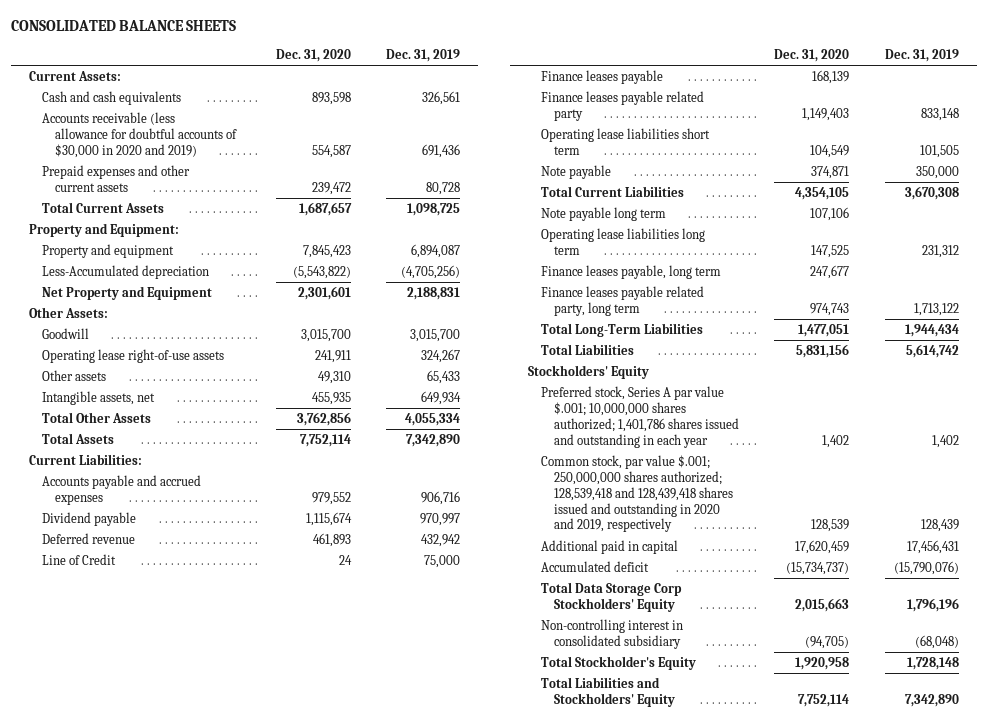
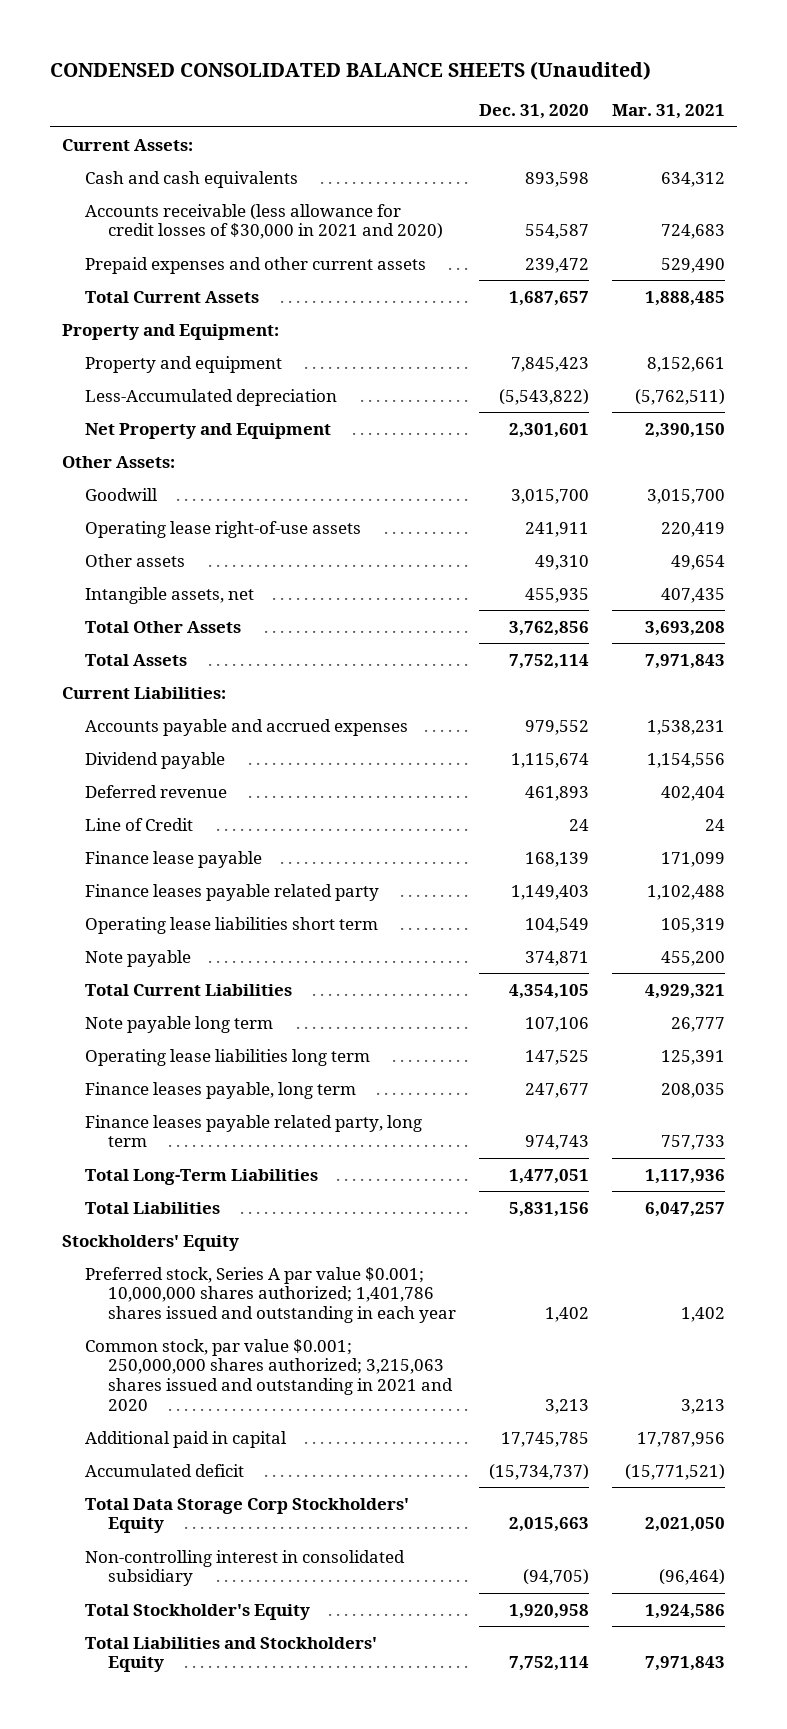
- CONSOLIDATED BALANCE SHEETS
+ CONDENSED CONSOLIDATED BALANCE SHEETS (Unaudited)
- | Dec. 31, 2020 | Dec. 31, 2019
+ | Dec. 31, 2020 | Mar. 31, 2021
- Accounts receivable (less allowance for doubtful accounts of $30,000 in 2020 and 2019) | 554,587 | 691,436
+ Accounts receivable (less allowance for credit losses of $30,000 in 2021 and 2020) | 554,587 | 724,683
- Finance leases payable | 168,139 |
+ Finance lease payable | 168,139 | 171,099
- Preferred stock, Series A par value $.001; 10,000,000 shares authorized; 1,401,786 shares issued and outstanding in each year | 1,402 | 1,402
- Common stock, par value $.001; 250,000,000 shares authorized; 128,539,418 and 128,439,418 shares issued and outstanding in 2020 and 2019, respectively | 128,539 | 128,439
- Additional paid in capital | 17,620,459 | 17,456,431
+ Preferred stock, Series A par value $0.001; 10,000,000 shares authorized; 1,401,786 shares issued and outstanding in each year | 1,402 | 1,402
+ Common stock, par value $0.001; 250,000,000 shares authorized; 3,215,063 shares issued and outstanding in 2021 and 2020 | 3,213 | 3,213
+ Additional paid in capital | 17,745,785 | 17,787,956

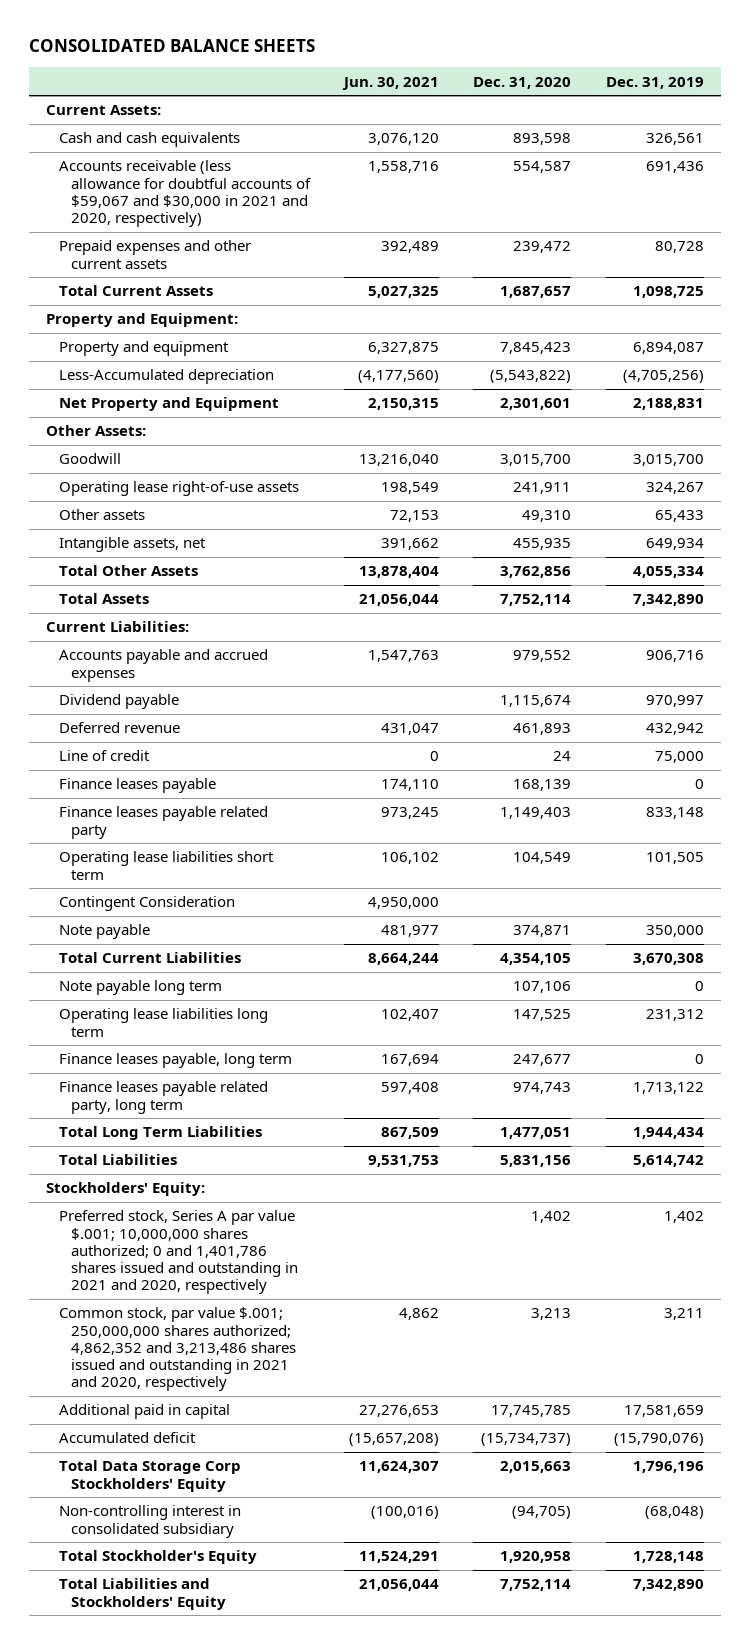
- CONDENSED CONSOLIDATED BALANCE SHEETS (Unaudited)
+ CONSOLIDATED BALANCE SHEETS
- | Dec. 31, 2020 | Mar. 31, 2021
+ | Jun. 30, 2021 | Dec. 31, 2020 | Dec. 31, 2019
- Accounts receivable (less allowance for credit losses of $30,000 in 2021 and 2020) | 554,587 | 724,683
+ Accounts receivable (less allowance for doubtful accounts of $59,067 and $30,000 in 2021 and 2020, respectively) | 1,558,716 | 554,587 | 691,436
- Line of Credit | 24 | 24
- Finance lease payable | 168,139 | 171,099
+ Line of credit | 0 | 24 | 75,000
+ Finance leases payable | 174,110 | 168,139 | 0
+ Contingent Consideration | 4,950,000 | |
- Total Long-Term Liabilities | 1,477,051 | 1,117,936
+ Total Long Term Liabilities | 867,509 | 1,477,051 | 1,944,434
- Stockholders' Equity
- Preferred stock, Series A par value $0.001; 10,000,000 shares authorized; 1,401,786 shares issued and outstanding in each year | 1,402 | 1,402
- Common stock, par value $0.001; 250,000,000 shares authorized; 3,215,063 shares issued and outstanding in 2021 and 2020 | 3,213 | 3,213
+ Stockholders' Equity:
+ Preferred stock, Series A par value $.001; 10,000,000 shares authorized; 0 and 1,401,786 shares issued and outstanding in 2021 and 2020, respectively | | 1,402 | 1,402
+ Common stock, par value $.001; 250,000,000 shares authorized; 4,862,352 and 3,213,486 shares issued and outstanding in 2021 and 2020, respectively | 4,862 | 3,213 | 3,211

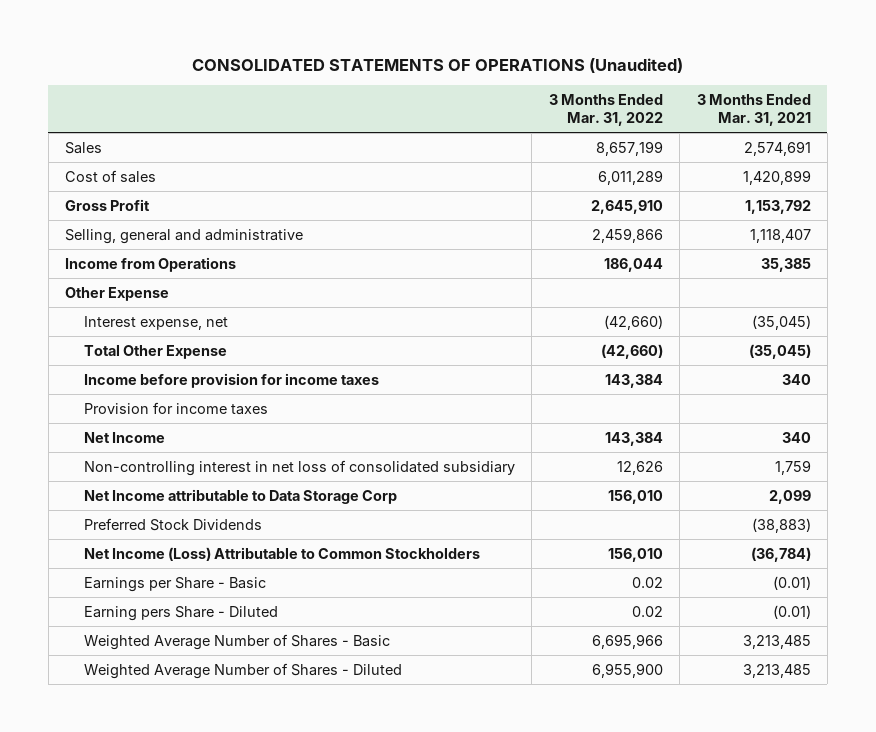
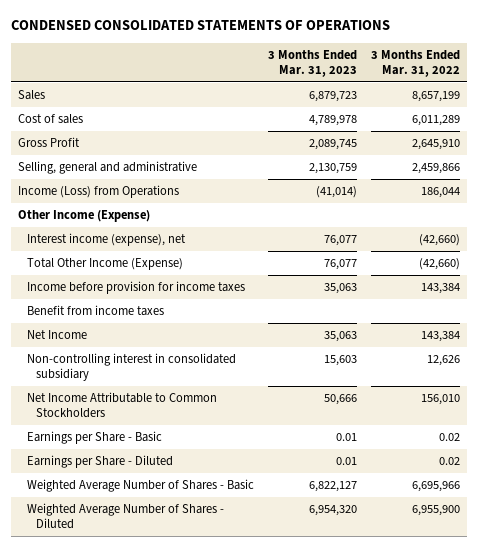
- CONSOLIDATED STATEMENTS OF OPERATIONS (Unaudited)
+ CONDENSED CONSOLIDATED STATEMENTS OF OPERATIONS
- | 3 Months Ended Mar. 31, 2022 | 3 Months Ended Mar. 31, 2021
+ | 3 Months Ended Mar. 31, 2023 | 3 Months Ended Mar. 31, 2022
- Income from Operations | 186,044 | 35,385
- Other Expense
- Interest expense, net | (42,660) | (35,045)
- Total Other Expense | (42,660) | (35,045)
+ Income (Loss) from Operations | (41,014) | 186,044
+ Other Income (Expense)
+ Interest income (expense), net | 76,077 | (42,660)
+ Total Other Income (Expense) | 76,077 | (42,660)
- Provision for income taxes
+ Benefit from income taxes
- Non-controlling interest in net loss of consolidated subsidiary | 12,626 | 1,759
- Net Income attributable to Data Storage Corp | 156,010 | 2,099
- Preferred Stock Dividends | | (38,883)
- Net Income (Loss) Attributable to Common Stockholders | 156,010 | (36,784)
+ Non-controlling interest in consolidated subsidiary | 15,603 | 12,626
+ Net Income Attributable to Common Stockholders | 50,666 | 156,010
- Earning pers Share - Diluted | 0.02 | (0.01)
+ Earnings per Share - Diluted | 0.01 | 0.02

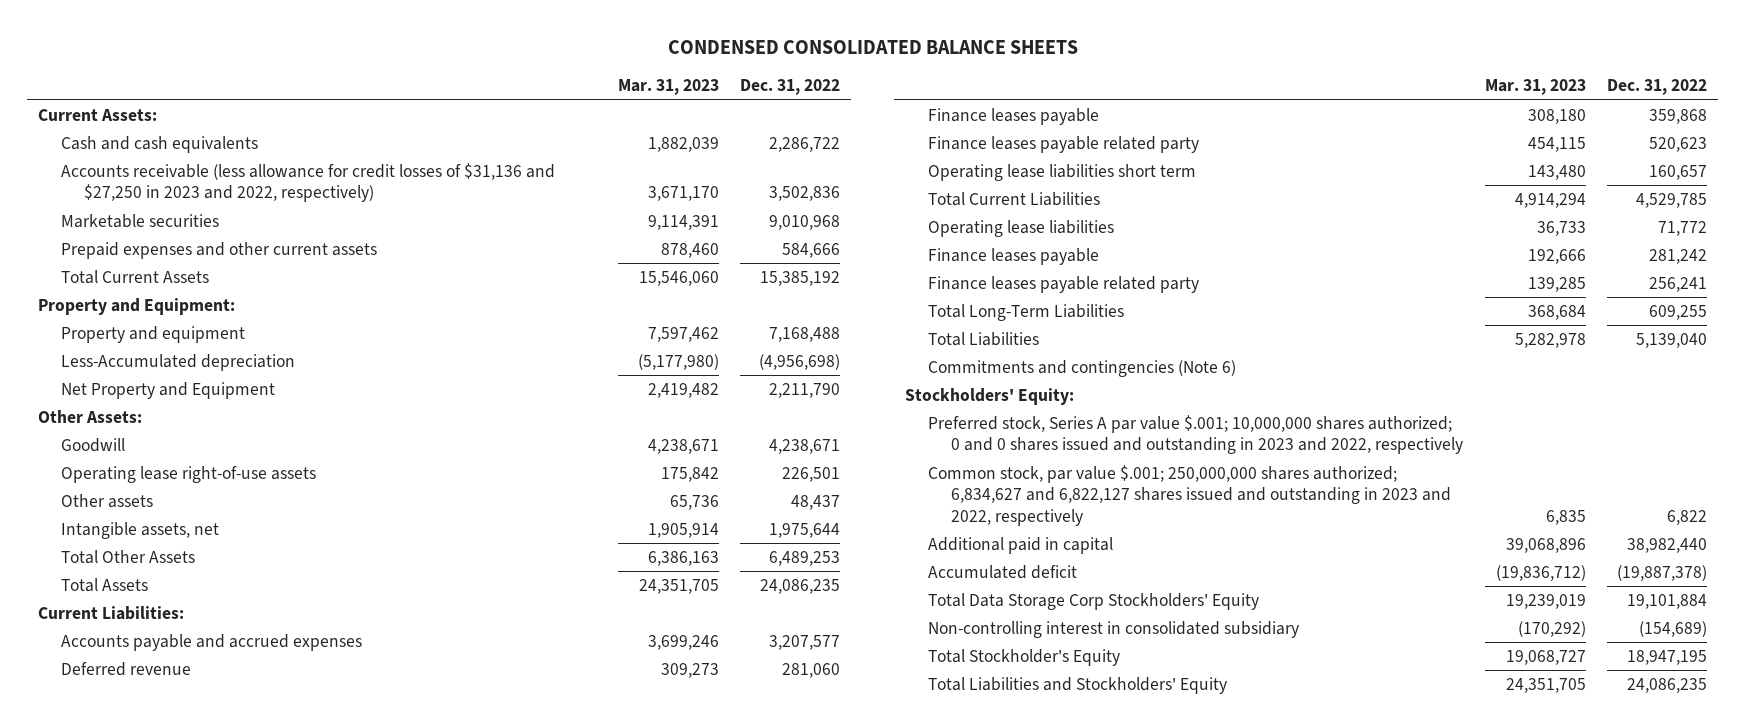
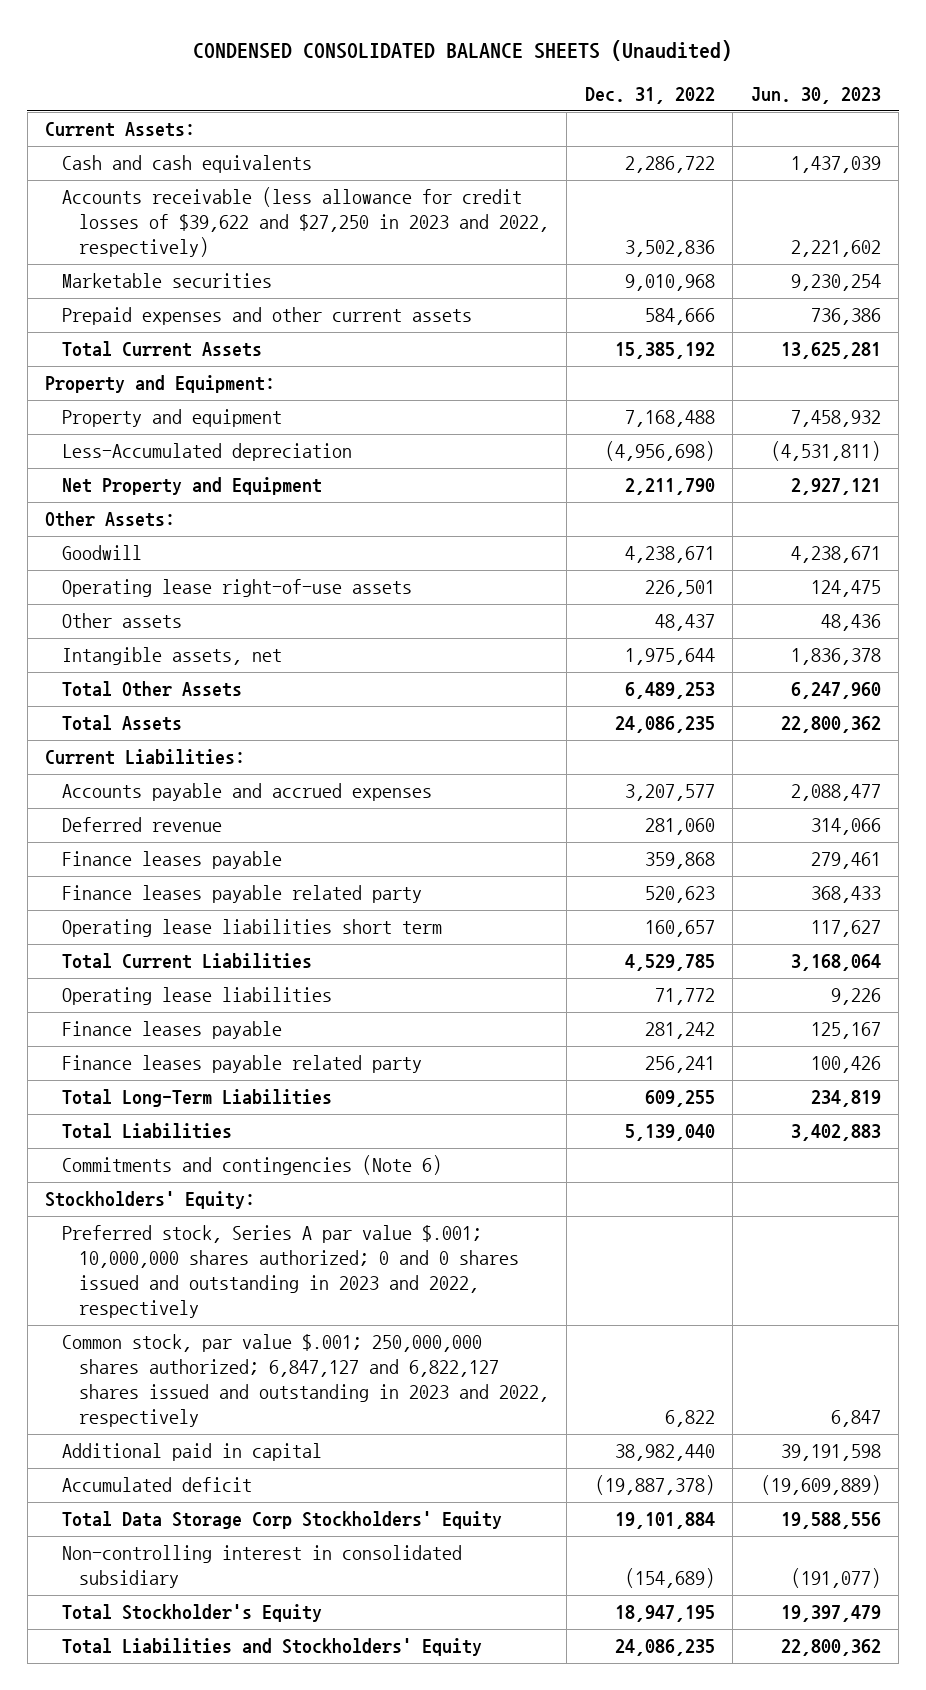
- CONDENSED CONSOLIDATED BALANCE SHEETS
+ CONDENSED CONSOLIDATED BALANCE SHEETS (Unaudited)
- | Mar. 31, 2023 | Dec. 31, 2022
+ | Dec. 31, 2022 | Jun. 30, 2023
- Accounts receivable (less allowance for credit losses of $31,136 and $27,250 in 2023 and 2022, respectively) | 3,671,170 | 3,502,836
+ Accounts receivable (less allowance for credit losses of $39,622 and $27,250 in 2023 and 2022, respectively) | 3,502,836 | 2,221,602
- Common stock, par value $.001; 250,000,000 shares authorized; 6,834,627 and 6,822,127 shares issued and outstanding in 2023 and 2022, respectively | 6,835 | 6,822
+ Common stock, par value $.001; 250,000,000 shares authorized; 6,847,127 and 6,822,127 shares issued and outstanding in 2023 and 2022, respectively | 6,822 | 6,847

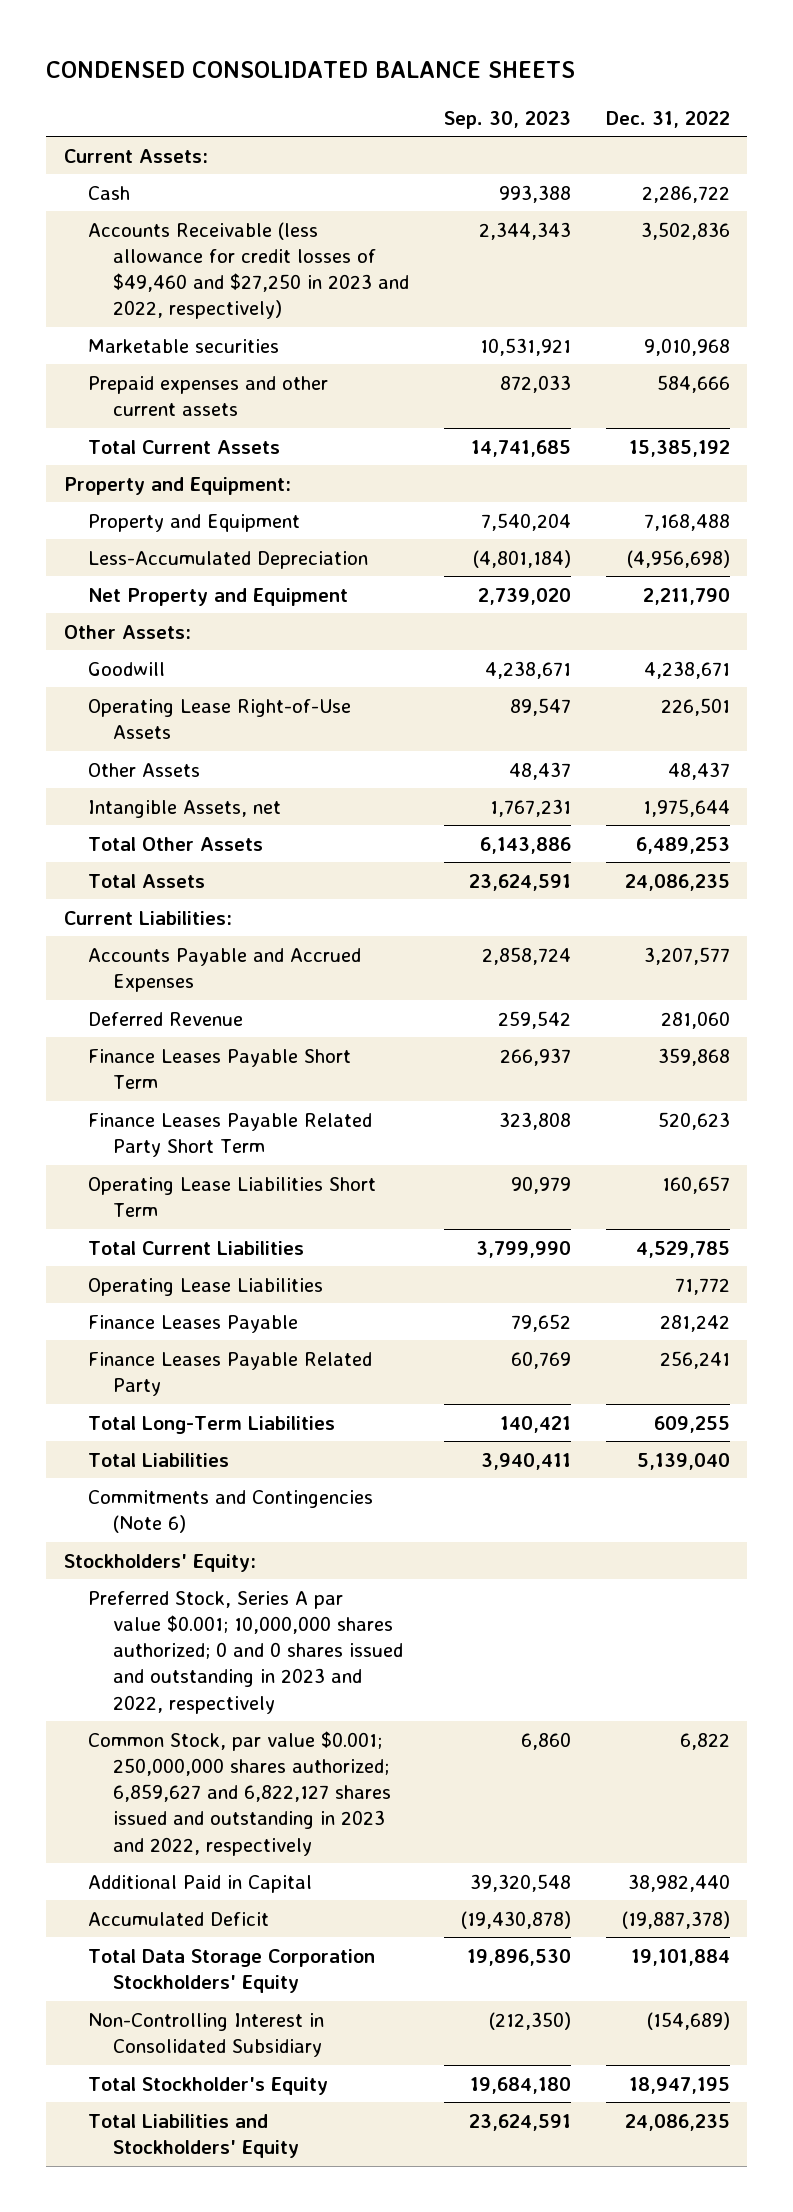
- CONDENSED CONSOLIDATED BALANCE SHEETS (Unaudited)
+ CONDENSED CONSOLIDATED BALANCE SHEETS
- | Dec. 31, 2022 | Jun. 30, 2023
+ | Sep. 30, 2023 | Dec. 31, 2022
- Cash and cash equivalents | 2,286,722 | 1,437,039
- Accounts receivable (less allowance for credit losses of $39,622 and $27,250 in 2023 and 2022, respectively) | 3,502,836 | 2,221,602
+ Cash | 993,388 | 2,286,722
+ Accounts Receivable (less allowance for credit losses of $49,460 and $27,250 in 2023 and 2022, respectively) | 2,344,343 | 3,502,836
- Property and equipment | 7,168,488 | 7,458,932
- Less-Accumulated depreciation | (4,956,698) | (4,531,811)
+ Property and Equipment | 7,540,204 | 7,168,488
+ Less-Accumulated Depreciation | (4,801,184) | (4,956,698)
- Operating lease right-of-use assets | 226,501 | 124,475
- Other assets | 48,437 | 48,436
- Intangible assets, net | 1,975,644 | 1,836,378
+ Operating Lease Right-of-Use Assets | 89,547 | 226,501
+ Other Assets | 48,437 | 48,437
+ Intangible Assets, net | 1,767,231 | 1,975,644
- Accounts payable and accrued expenses | 3,207,577 | 2,088,477
- Deferred revenue | 281,060 | 314,066
- Finance leases payable | 359,868 | 279,461
- Finance leases payable related party | 520,623 | 368,433
- Operating lease liabilities short term | 160,657 | 117,627
+ Accounts Payable and Accrued Expenses | 2,858,724 | 3,207,577
+ Deferred Revenue | 259,542 | 281,060
+ Finance Leases Payable Short Term | 266,937 | 359,868
+ Finance Leases Payable Related Party Short Term | 323,808 | 520,623
+ Operating Lease Liabilities Short Term | 90,979 | 160,657
- Operating lease liabilities | 71,772 | 9,226
- Finance leases payable | 281,242 | 125,167
- Finance leases payable related party | 256,241 | 100,426
+ Operating Lease Liabilities | | 71,772
+ Finance Leases Payable | 79,652 | 281,242
+ Finance Leases Payable Related Party | 60,769 | 256,241
- Commitments and contingencies (Note 6)
+ Commitments and Contingencies (Note 6)
- Preferred stock, Series A par value $.001; 10,000,000 shares authorized; 0 and 0 shares issued and outstanding in 2023 and 2022, respectively
- Common stock, par value $.001; 250,000,000 shares authorized; 6,847,127 and 6,822,127 shares issued and outstanding in 2023 and 2022, respectively | 6,822 | 6,847
- Additional paid in capital | 38,982,440 | 39,191,598
- Accumulated deficit | (19,887,378) | (19,609,889)
- Total Data Storage Corp Stockholders' Equity | 19,101,884 | 19,588,556
- Non-controlling interest in consolidated subsidiary | (154,689) | (191,077)
+ Preferred Stock, Series A par value $0.001; 10,000,000 shares authorized; 0 and 0 shares issued and outstanding in 2023 and 2022, respectively
+ Common Stock, par value $0.001; 250,000,000 shares authorized; 6,859,627 and 6,822,127 shares issued and outstanding in 2023 and 2022, respectively | 6,860 | 6,822
+ Additional Paid in Capital | 39,320,548 | 38,982,440
+ Accumulated Deficit | (19,430,878) | (19,887,378)
+ Total Data Storage Corporation Stockholders' Equity | 19,896,530 | 19,101,884
+ Non-Controlling Interest in Consolidated Subsidiary | (212,350) | (154,689)

